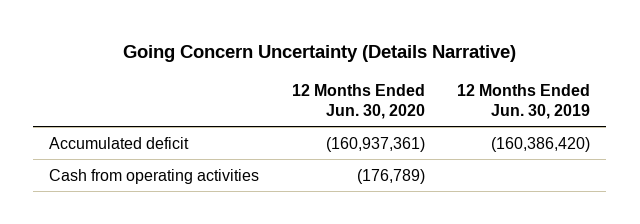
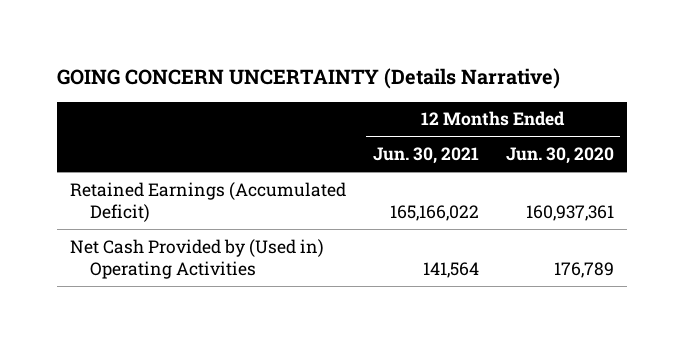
- Going Concern Uncertainty (Details Narrative)
+ GOING CONCERN UNCERTAINTY (Details Narrative)
- | 12 Months Ended Jun. 30, 2020 | 12 Months Ended Jun. 30, 2019
+ | 12 Months Ended Jun. 30, 2021 | 12 Months Ended Jun. 30, 2020
- Accumulated deficit | (160,937,361) | (160,386,420)
- Cash from operating activities | (176,789) |
+ Retained Earnings (Accumulated Deficit) | 165,166,022 | 160,937,361
+ Net Cash Provided by (Used in) Operating Activities | 141,564 | 176,789

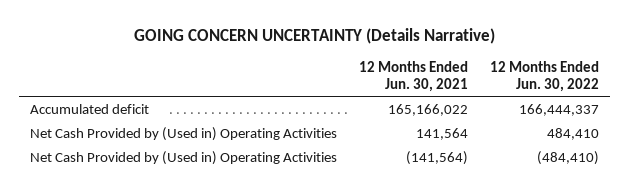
- | 12 Months Ended Jun. 30, 2021 | 12 Months Ended Jun. 30, 2020
+ | 12 Months Ended Jun. 30, 2021 | 12 Months Ended Jun. 30, 2022
- Retained Earnings (Accumulated Deficit) | 165,166,022 | 160,937,361
+ Accumulated deficit | 165,166,022 | 166,444,337
+ Net Cash Provided by (Used in) Operating Activities | (141,564) | (484,410)

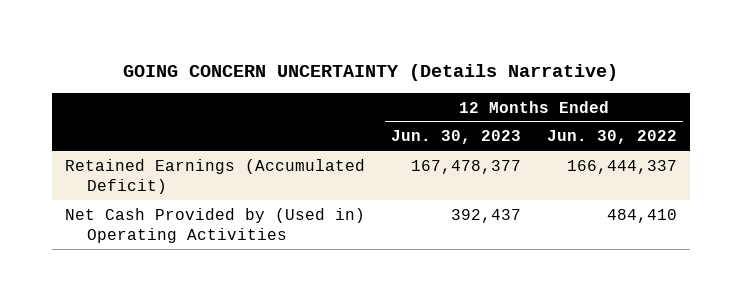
- | 12 Months Ended Jun. 30, 2021 | 12 Months Ended Jun. 30, 2022
+ | 12 Months Ended Jun. 30, 2023 | 12 Months Ended Jun. 30, 2022
- Accumulated deficit | 165,166,022 | 166,444,337
+ Retained Earnings (Accumulated Deficit) | 167,478,377 | 166,444,337
- Net Cash Provided by (Used in) Operating Activities | (141,564) | (484,410)

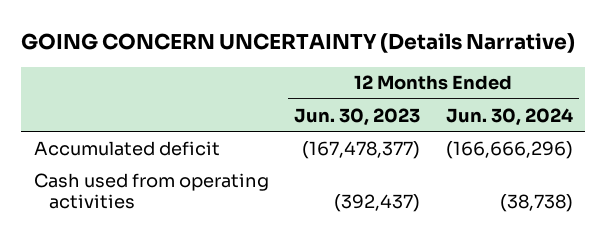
- | 12 Months Ended Jun. 30, 2023 | 12 Months Ended Jun. 30, 2022
+ | 12 Months Ended Jun. 30, 2023 | 12 Months Ended Jun. 30, 2024
- Retained Earnings (Accumulated Deficit) | 167,478,377 | 166,444,337
- Net Cash Provided by (Used in) Operating Activities | 392,437 | 484,410
+ Accumulated deficit | (167,478,377) | (166,666,296)
+ Cash used from operating activities | (392,437) | (38,738)

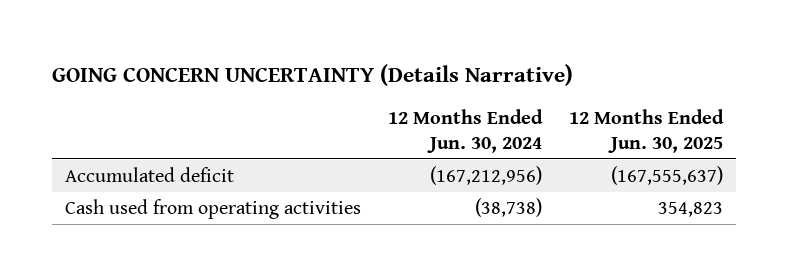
- | 12 Months Ended Jun. 30, 2023 | 12 Months Ended Jun. 30, 2024
+ | 12 Months Ended Jun. 30, 2024 | 12 Months Ended Jun. 30, 2025
- Accumulated deficit | (167,478,377) | (166,666,296)
+ Accumulated deficit | (167,212,956) | (167,555,637)

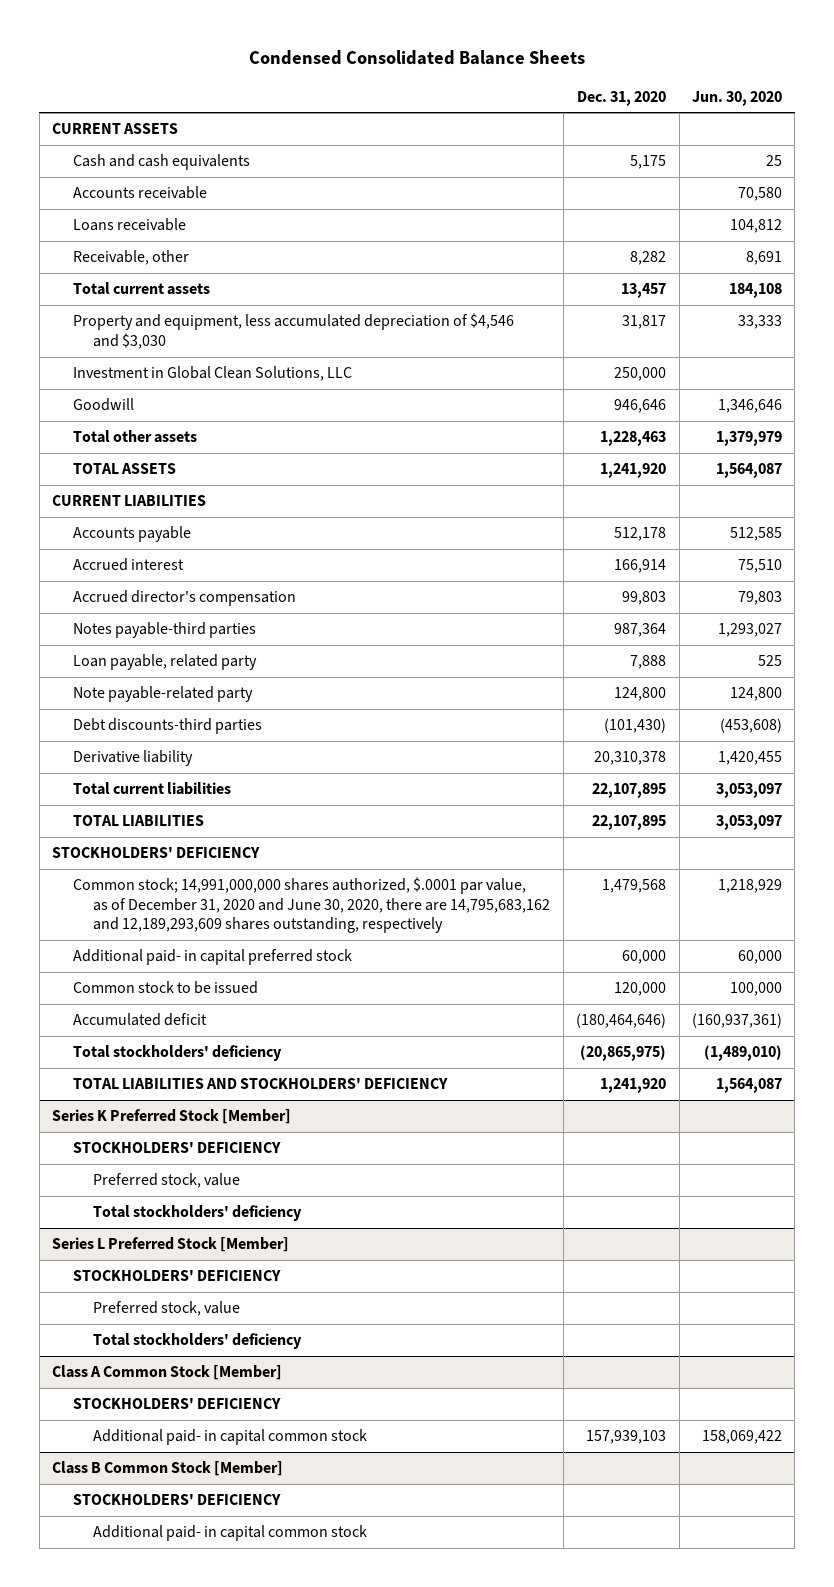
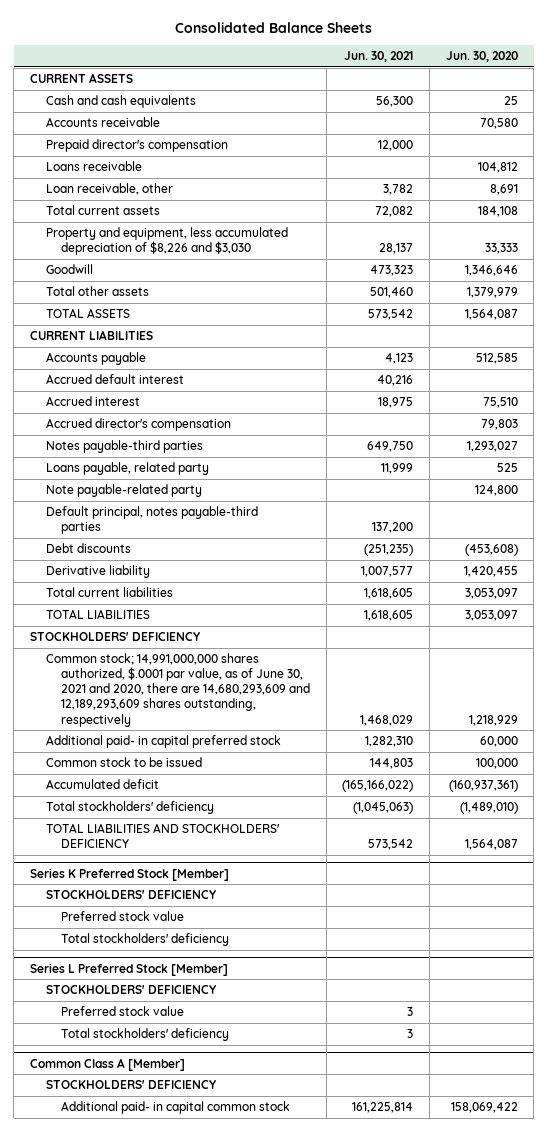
- Condensed Consolidated Balance Sheets
+ Consolidated Balance Sheets
- | Dec. 31, 2020 | Jun. 30, 2020
+ | Jun. 30, 2021 | Jun. 30, 2020
+ Prepaid director's compensation | 12,000 |
- Receivable, other | 8,282 | 8,691
+ Loan receivable, other | 3,782 | 8,691
- Property and equipment, less accumulated depreciation of $4,546 and $3,030 | 31,817 | 33,333
- Investment in Global Clean Solutions, LLC | 250,000 |
+ Property and equipment, less accumulated depreciation of $8,226 and $3,030 | 28,137 | 33,333
+ Accrued default interest | 40,216 |
- Loan payable, related party | 7,888 | 525
+ Loans payable, related party | 11,999 | 525
- Debt discounts-third parties | (101,430) | (453,608)
+ Default principal, notes payable-third parties | 137,200 |
+ Debt discounts | (251,235) | (453,608)
- Common stock; 14,991,000,000 shares authorized, $.0001 par value, as of December 31, 2020 and June 30, 2020, there are 14,795,683,162 and 12,189,293,609 shares outstanding, respectively | 1,479,568 | 1,218,929
+ Common stock; 14,991,000,000 shares authorized, $.0001 par value, as of June 30, 2021 and 2020, there are 14,680,293,609 and 12,189,293,609 shares outstanding, respectively | 1,468,029 | 1,218,929
@ Series K Preferred Stock [Member]
- Preferred stock, value
+ Preferred stock value
@ Series L Preferred Stock [Member]
- Preferred stock, value
+ Preferred stock value | 3 |
- Class A Common Stock [Member]
+ Common Class A [Member]
- Class B Common Stock [Member]
- STOCKHOLDERS' DEFICIENCY
- Additional paid- in capital common stock

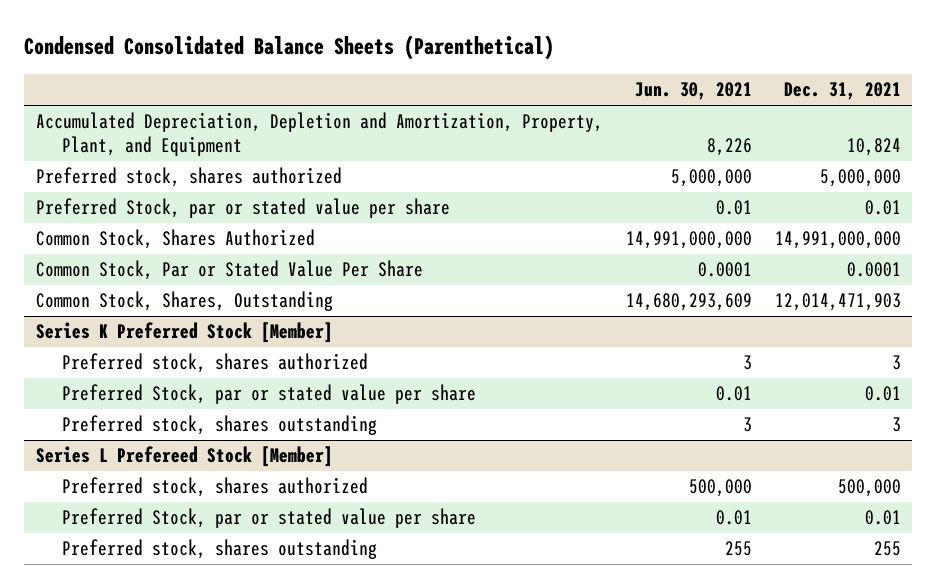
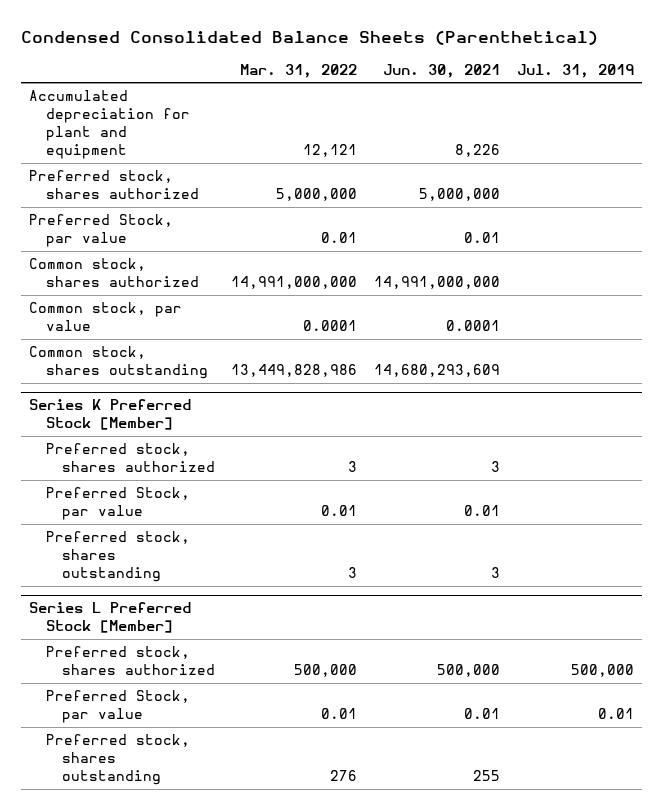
- | Jun. 30, 2021 | Dec. 31, 2021
+ | Mar. 31, 2022 | Jun. 30, 2021 | Jul. 31, 2019
- Accumulated Depreciation, Depletion and Amortization, Property, Plant, and Equipment | 8,226 | 10,824
+ Accumulated depreciation for plant and equipment | 12,121 | 8,226 |
- Preferred Stock, par or stated value per share | 0.01 | 0.01
- Common Stock, Shares Authorized | 14,991,000,000 | 14,991,000,000
- Common Stock, Par or Stated Value Per Share | 0.0001 | 0.0001
- Common Stock, Shares, Outstanding | 14,680,293,609 | 12,014,471,903
+ Preferred Stock, par value | 0.01 | 0.01 |
+ Common stock, shares authorized | 14,991,000,000 | 14,991,000,000 |
+ Common stock, par value | 0.0001 | 0.0001 |
+ Common stock, shares outstanding | 13,449,828,986 | 14,680,293,609 |
@ Series K Preferred Stock [Member]
- Preferred Stock, par or stated value per share | 0.01 | 0.01
+ Preferred Stock, par value | 0.01 | 0.01 |
- Series L Prefereed Stock [Member]
+ Series L Preferred Stock [Member]
- Preferred Stock, par or stated value per share | 0.01 | 0.01
+ Preferred Stock, par value | 0.01 | 0.01 | 0.01

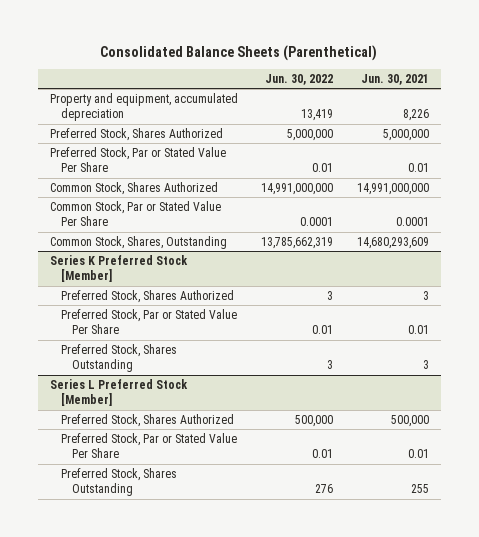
- Condensed Consolidated Balance Sheets (Parenthetical)
+ Consolidated Balance Sheets (Parenthetical)
- | Mar. 31, 2022 | Jun. 30, 2021 | Jul. 31, 2019
+ | Jun. 30, 2022 | Jun. 30, 2021
- Accumulated depreciation for plant and equipment | 12,121 | 8,226 |
- Preferred stock, shares authorized | 5,000,000 | 5,000,000 |
- Preferred Stock, par value | 0.01 | 0.01 |
- Common stock, shares authorized | 14,991,000,000 | 14,991,000,000 |
- Common stock, par value | 0.0001 | 0.0001 |
- Common stock, shares outstanding | 13,449,828,986 | 14,680,293,609 |
+ Property and equipment, accumulated depreciation | 13,419 | 8,226
+ Preferred Stock, Shares Authorized | 5,000,000 | 5,000,000
+ Preferred Stock, Par or Stated Value Per Share | 0.01 | 0.01
+ Common Stock, Shares Authorized | 14,991,000,000 | 14,991,000,000
+ Common Stock, Par or Stated Value Per Share | 0.0001 | 0.0001
+ Common Stock, Shares, Outstanding | 13,785,662,319 | 14,680,293,609
@ Series K Preferred Stock [Member]
- Preferred stock, shares authorized | 3 | 3 |
- Preferred Stock, par value | 0.01 | 0.01 |
- Preferred stock, shares outstanding | 3 | 3 |
+ Preferred Stock, Shares Authorized | 3 | 3
+ Preferred Stock, Par or Stated Value Per Share | 0.01 | 0.01
+ Preferred Stock, Shares Outstanding | 3 | 3
@ Series L Preferred Stock [Member]
- Preferred stock, shares authorized | 500,000 | 500,000 | 500,000
- Preferred Stock, par value | 0.01 | 0.01 | 0.01
- Preferred stock, shares outstanding | 276 | 255 |
+ Preferred Stock, Shares Authorized | 500,000 | 500,000
+ Preferred Stock, Par or Stated Value Per Share | 0.01 | 0.01
+ Preferred Stock, Shares Outstanding | 276 | 255

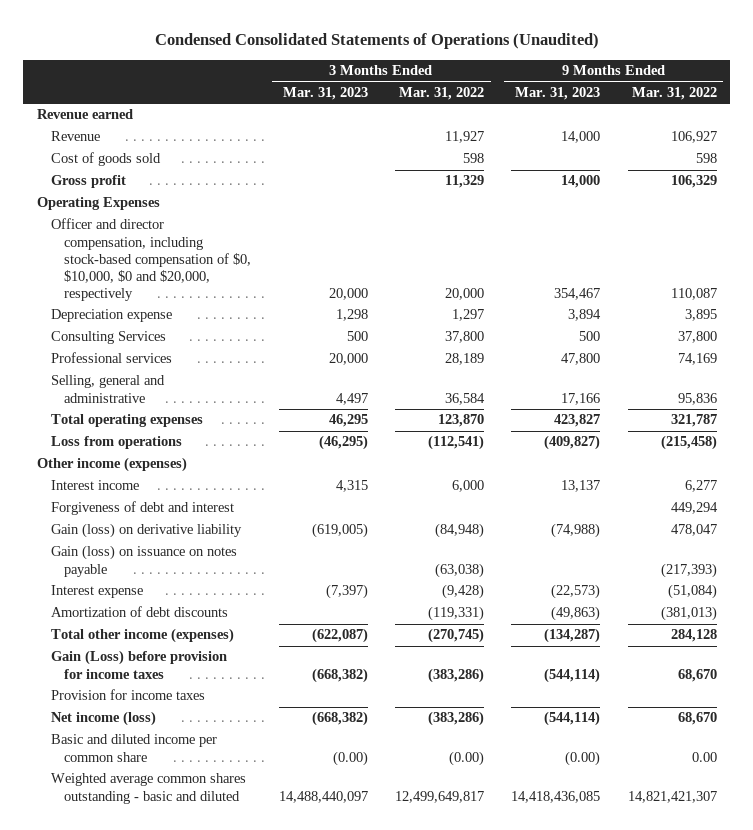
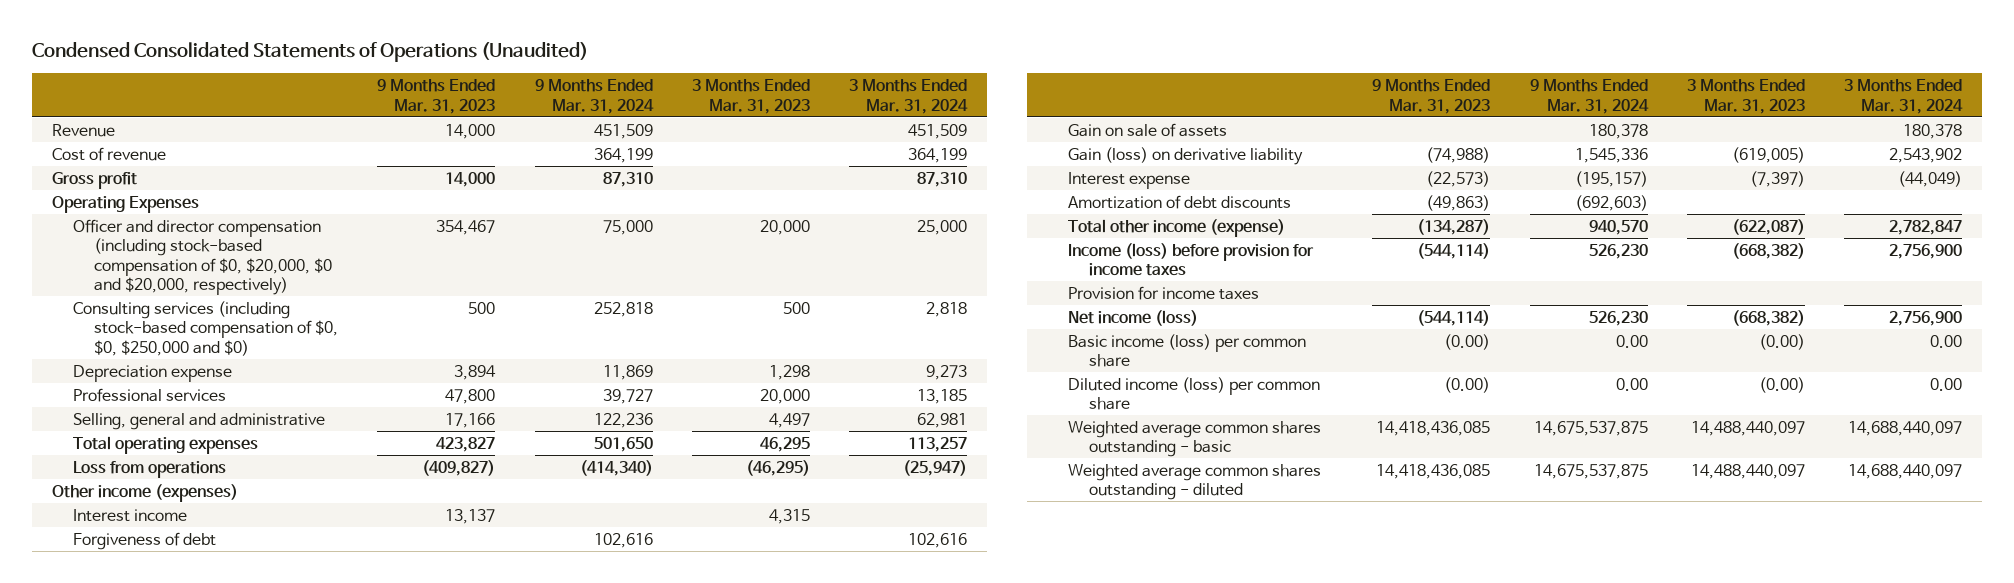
- | 3 Months Ended Mar. 31, 2023 | 3 Months Ended Mar. 31, 2022 | 9 Months Ended Mar. 31, 2023 | 9 Months Ended Mar. 31, 2022
+ | 9 Months Ended Mar. 31, 2023 | 9 Months Ended Mar. 31, 2024 | 3 Months Ended Mar. 31, 2023 | 3 Months Ended Mar. 31, 2024
- Revenue earned
- Cost of goods sold | | 598 | | 598
+ Cost of revenue | | 364,199 | | 364,199
- Officer and director compensation, including stock-based compensation of $0, $10,000, $0 and $20,000, respectively | 20,000 | 20,000 | 354,467 | 110,087
+ Officer and director compensation (including stock-based compensation of $0, $20,000, $0 and $20,000, respectively) | 354,467 | 75,000 | 20,000 | 25,000
+ Consulting services (including stock-based compensation of $0, $0, $250,000 and $0) | 500 | 252,818 | 500 | 2,818
- Consulting Services | 500 | 37,800 | 500 | 37,800
- Forgiveness of debt and interest | | | | 449,294
+ Forgiveness of debt | | 102,616 | | 102,616
+ Gain on sale of assets | | 180,378 | | 180,378
- Gain (loss) on issuance on notes payable | | (63,038) | | (217,393)
- Total other income (expenses) | (622,087) | (270,745) | (134,287) | 284,128
- Gain (Loss) before provision for income taxes | (668,382) | (383,286) | (544,114) | 68,670
+ Total other income (expense) | (134,287) | 940,570 | (622,087) | 2,782,847
+ Income (loss) before provision for income taxes | (544,114) | 526,230 | (668,382) | 2,756,900
- Basic and diluted income per common share | (0.00) | (0.00) | (0.00) | 0.00
- Weighted average common shares outstanding - basic and diluted | 14,488,440,097 | 12,499,649,817 | 14,418,436,085 | 14,821,421,307
+ Basic income (loss) per common share | (0.00) | 0.00 | (0.00) | 0.00
+ Diluted income (loss) per common share | (0.00) | 0.00 | (0.00) | 0.00
+ Weighted average common shares outstanding - basic | 14,418,436,085 | 14,675,537,875 | 14,488,440,097 | 14,688,440,097
+ Weighted average common shares outstanding - diluted | 14,418,436,085 | 14,675,537,875 | 14,488,440,097 | 14,688,440,097

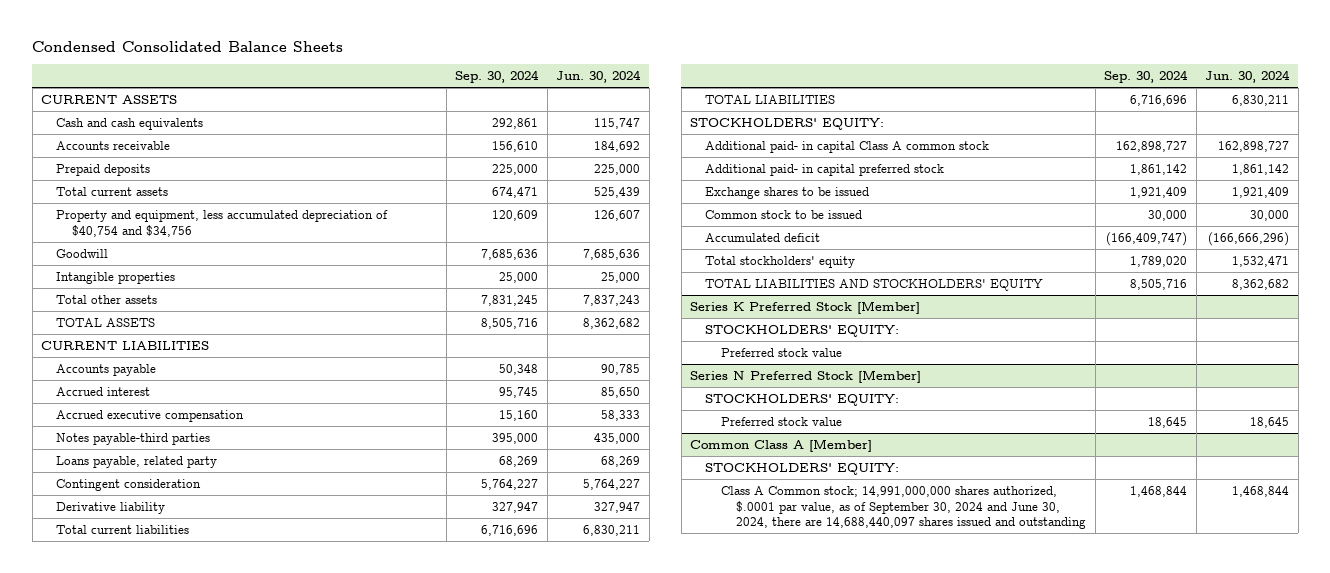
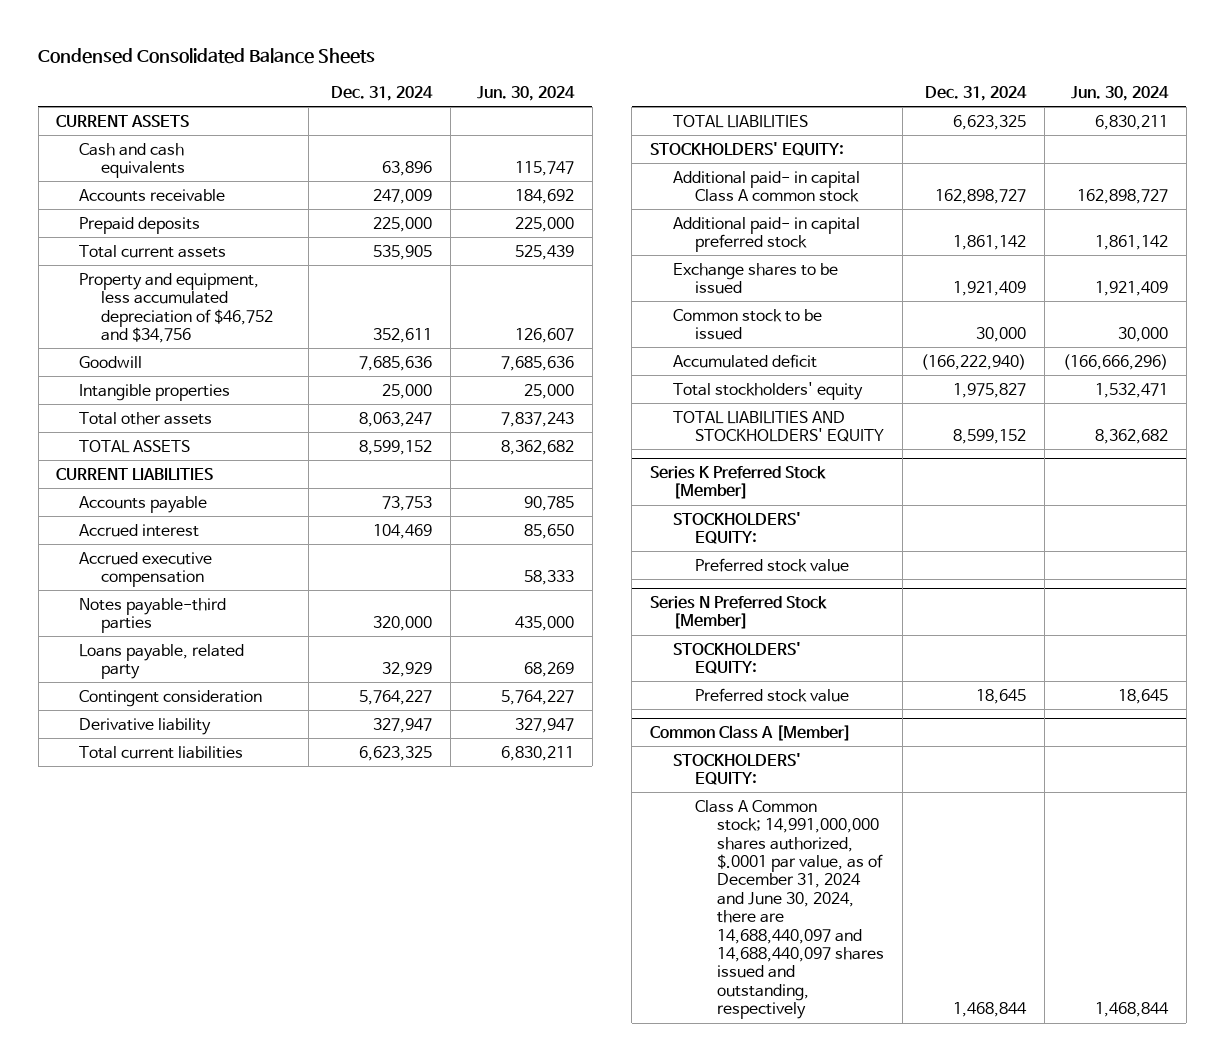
- | Sep. 30, 2024 | Jun. 30, 2024
+ | Dec. 31, 2024 | Jun. 30, 2024
- Property and equipment, less accumulated depreciation of $40,754 and $34,756 | 120,609 | 126,607
+ Property and equipment, less accumulated depreciation of $46,752 and $34,756 | 352,611 | 126,607
@ Common Class A [Member]
- Class A Common stock; 14,991,000,000 shares authorized, $.0001 par value, as of September 30, 2024 and June 30, 2024, there are 14,688,440,097 shares issued and outstanding | 1,468,844 | 1,468,844
+ Class A Common stock; 14,991,000,000 shares authorized, $.0001 par value, as of December 31, 2024 and June 30, 2024, there are 14,688,440,097 and 14,688,440,097 shares issued and outstanding, respectively | 1,468,844 | 1,468,844

